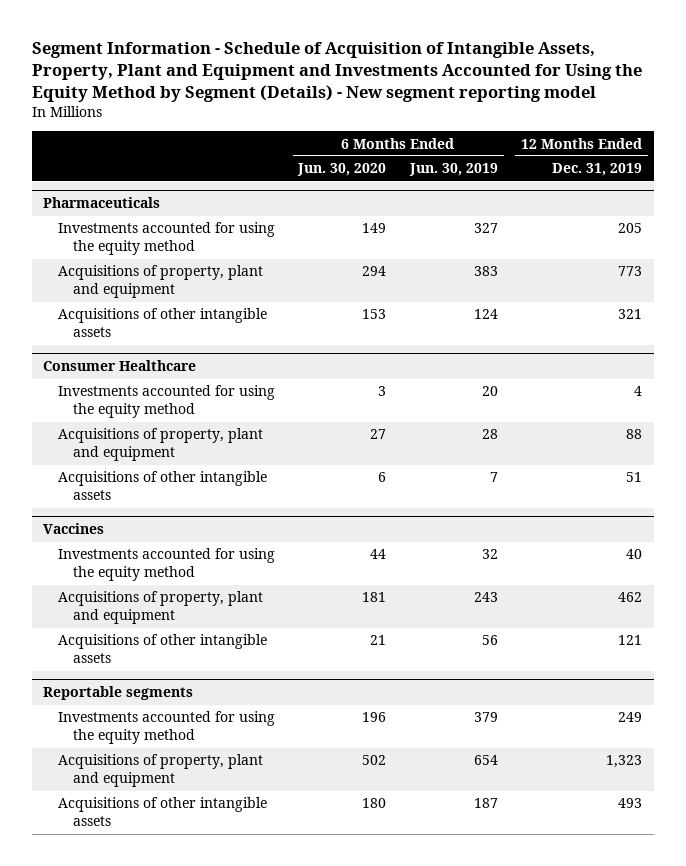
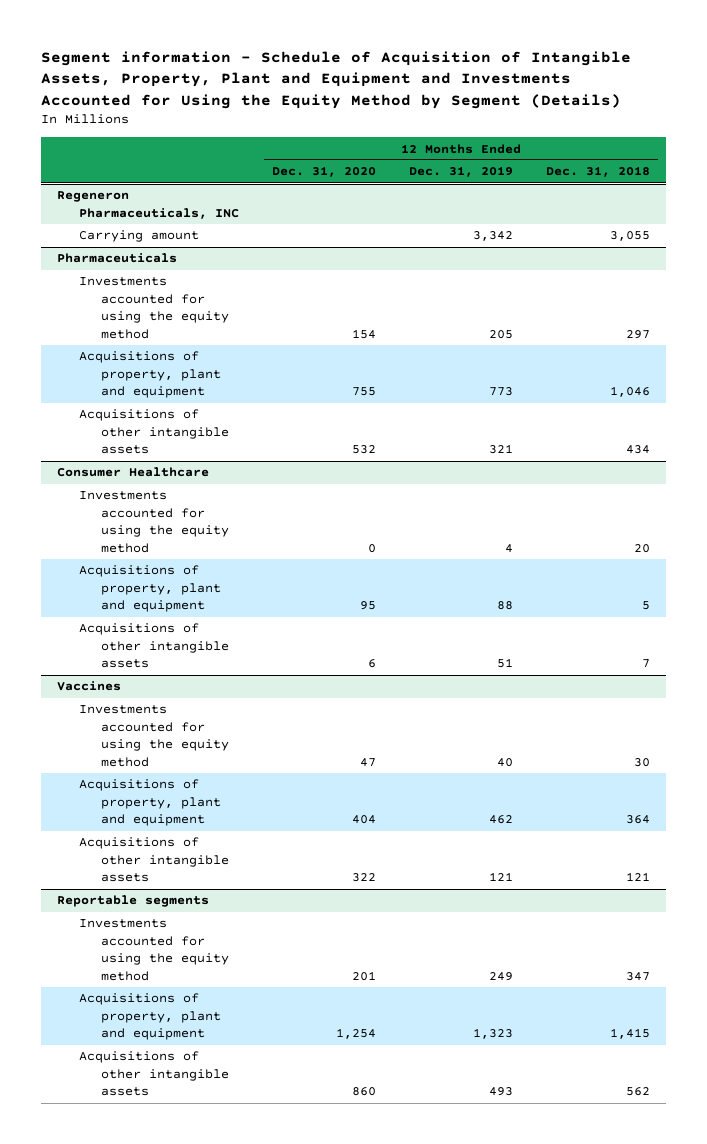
- Segment Information - Schedule of Acquisition of Intangible Assets, Property, Plant and Equipment and Investments Accounted for Using the Equity Method by Segment (Details) - New segment reporting model
+ Segment information - Schedule of Acquisition of Intangible Assets, Property, Plant and Equipment and Investments Accounted for Using the Equity Method by Segment (Details)
- | 6 Months Ended Jun. 30, 2020 | 6 Months Ended Jun. 30, 2019 | 12 Months Ended Dec. 31, 2019
+ | 12 Months Ended Dec. 31, 2020 | 12 Months Ended Dec. 31, 2019 | 12 Months Ended Dec. 31, 2018
+ Regeneron Pharmaceuticals, INC
+ Carrying amount | | 3,342 | 3,055

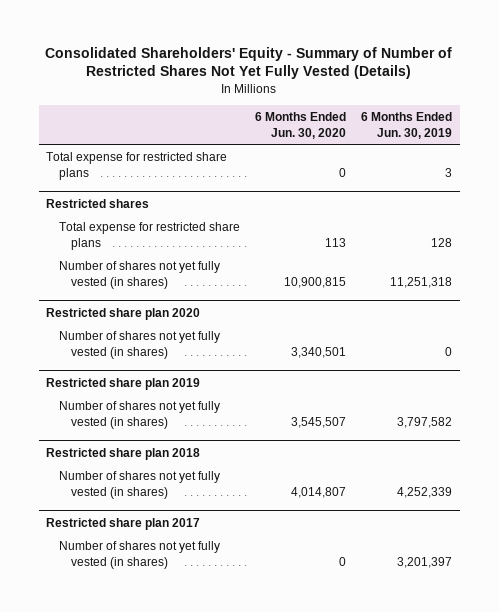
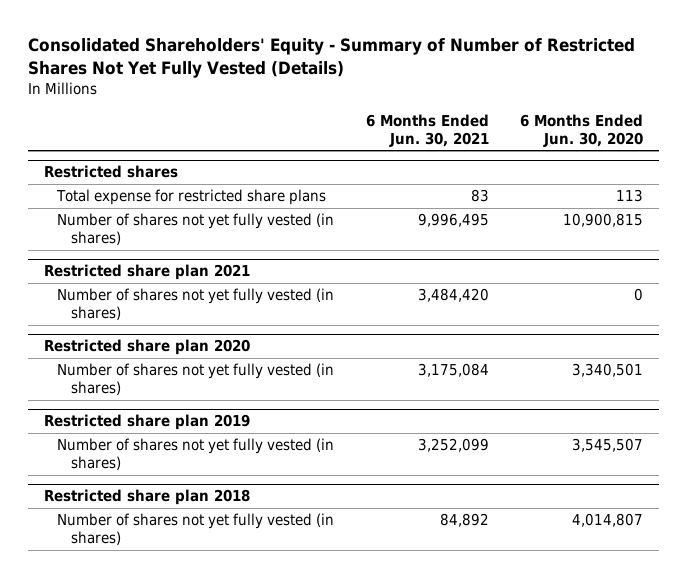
- | 6 Months Ended Jun. 30, 2020 | 6 Months Ended Jun. 30, 2019
+ | 6 Months Ended Jun. 30, 2021 | 6 Months Ended Jun. 30, 2020
- Total expense for restricted share plans | 0 | 3
+ Restricted share plan 2021
+ Number of shares not yet fully vested (in shares) | 3,484,420 | 0
- Restricted share plan 2017
- Number of shares not yet fully vested (in shares) | 0 | 3,201,397

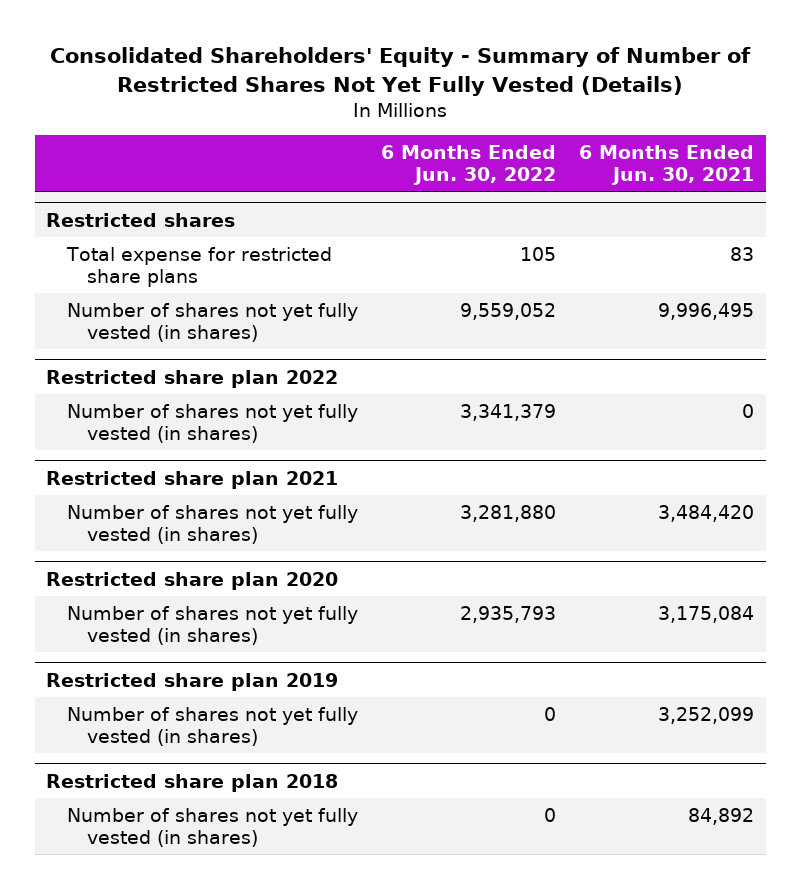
- | 6 Months Ended Jun. 30, 2021 | 6 Months Ended Jun. 30, 2020
+ | 6 Months Ended Jun. 30, 2022 | 6 Months Ended Jun. 30, 2021
+ Restricted share plan 2022
+ Number of shares not yet fully vested (in shares) | 3,341,379 | 0

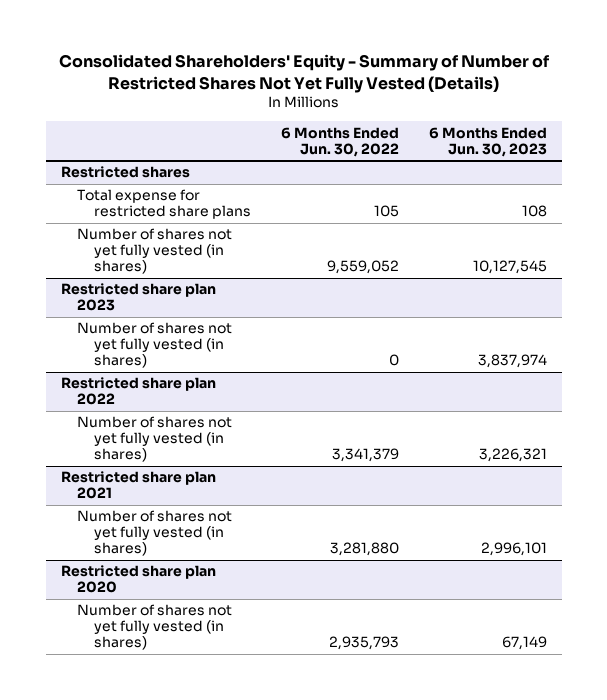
- | 6 Months Ended Jun. 30, 2022 | 6 Months Ended Jun. 30, 2021
+ | 6 Months Ended Jun. 30, 2022 | 6 Months Ended Jun. 30, 2023
+ Restricted share plan 2023
+ Number of shares not yet fully vested (in shares) | 0 | 3,837,974
- Restricted share plan 2019
- Number of shares not yet fully vested (in shares) | 0 | 3,252,099
- Restricted share plan 2018
- Number of shares not yet fully vested (in shares) | 0 | 84,892

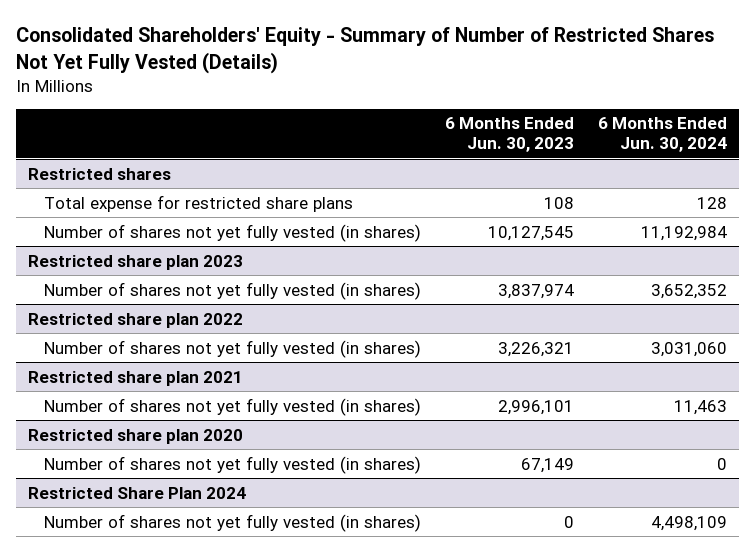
- | 6 Months Ended Jun. 30, 2022 | 6 Months Ended Jun. 30, 2023
+ | 6 Months Ended Jun. 30, 2023 | 6 Months Ended Jun. 30, 2024
+ Restricted Share Plan 2024
+ Number of shares not yet fully vested (in shares) | 0 | 4,498,109

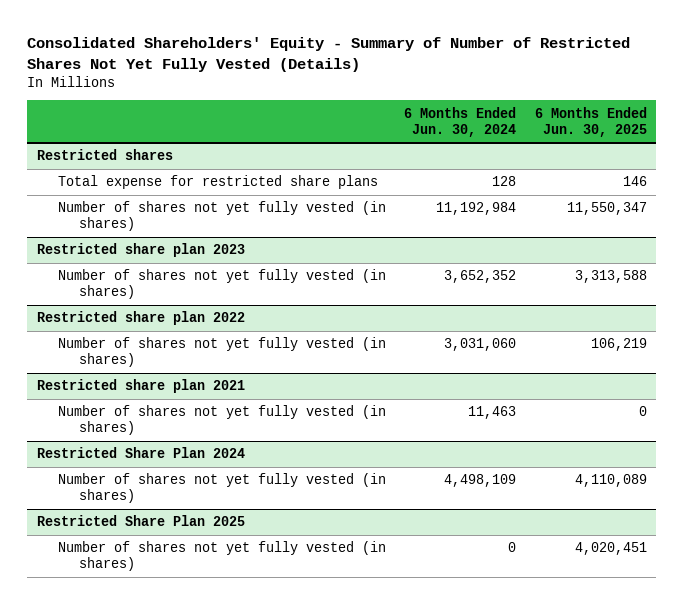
- | 6 Months Ended Jun. 30, 2023 | 6 Months Ended Jun. 30, 2024
+ | 6 Months Ended Jun. 30, 2024 | 6 Months Ended Jun. 30, 2025
- Restricted share plan 2020
- Number of shares not yet fully vested (in shares) | 67,149 | 0
+ Restricted Share Plan 2025
+ Number of shares not yet fully vested (in shares) | 0 | 4,020,451

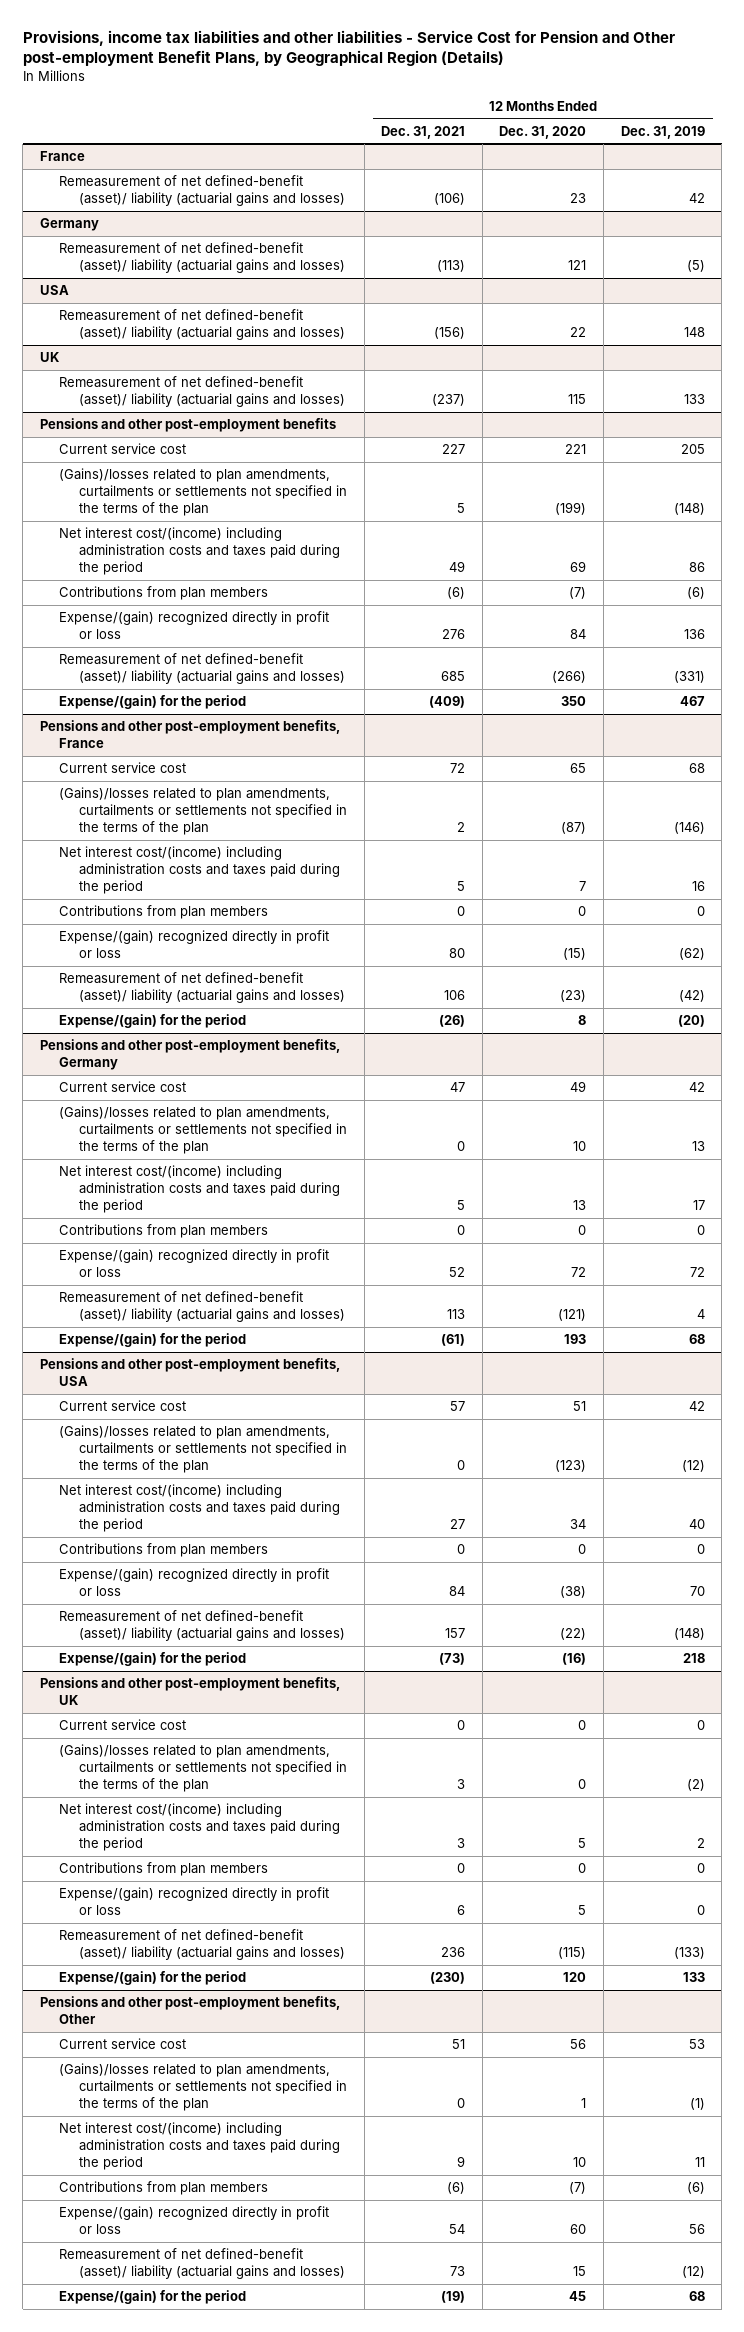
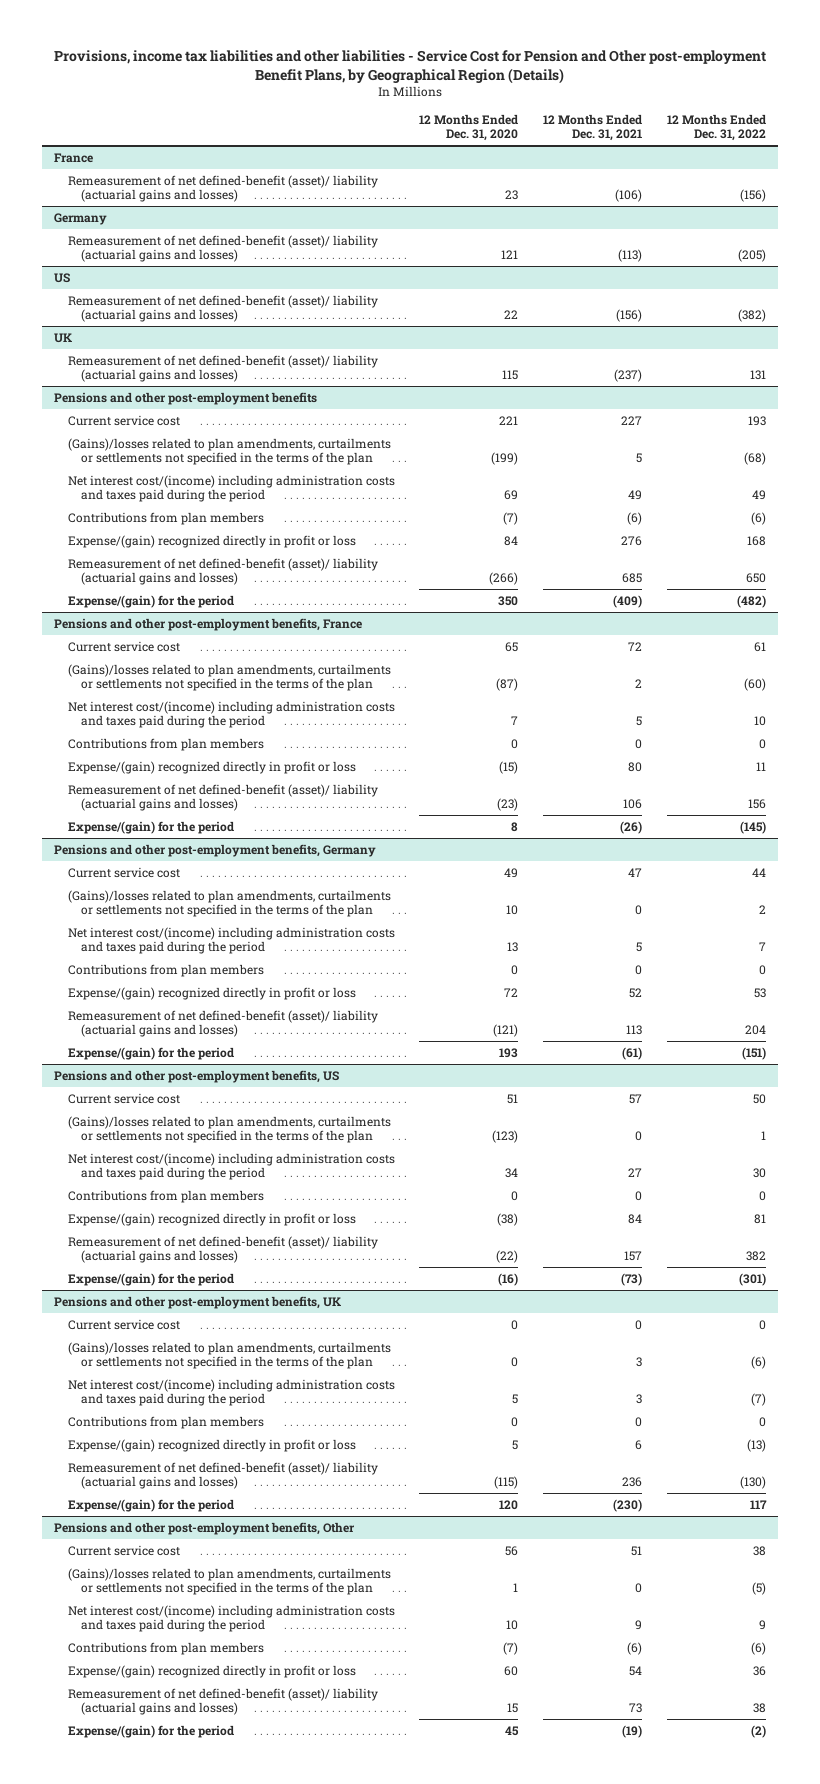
- | 12 Months Ended Dec. 31, 2021 | 12 Months Ended Dec. 31, 2020 | 12 Months Ended Dec. 31, 2019
+ | 12 Months Ended Dec. 31, 2020 | 12 Months Ended Dec. 31, 2021 | 12 Months Ended Dec. 31, 2022
- USA
+ US
- Pensions and other post-employment benefits, USA
+ Pensions and other post-employment benefits, US

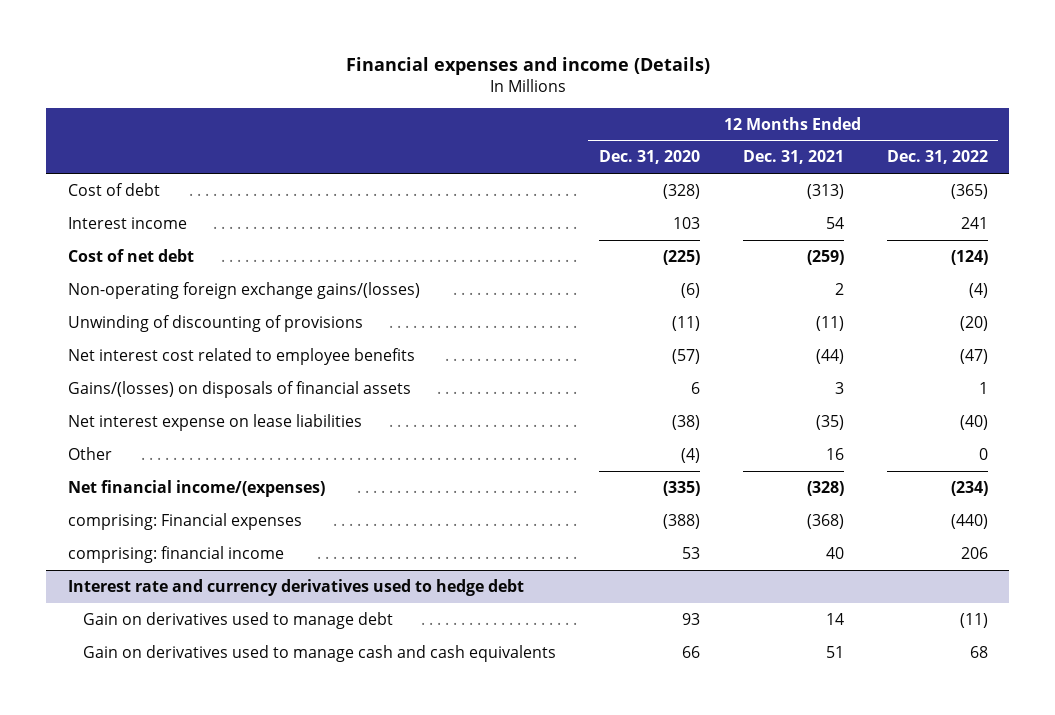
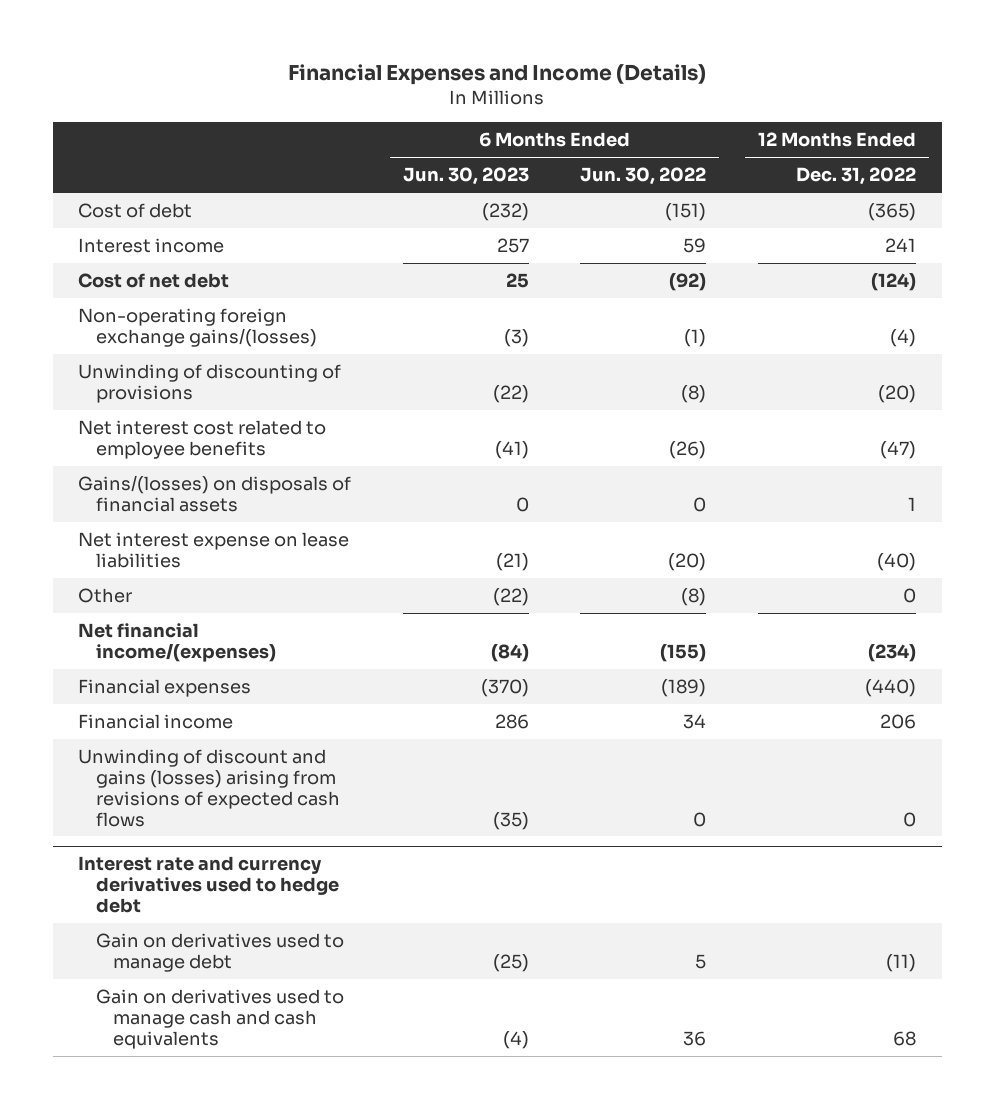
- Financial expenses and income (Details)
+ Financial Expenses and Income (Details)
- | 12 Months Ended Dec. 31, 2020 | 12 Months Ended Dec. 31, 2021 | 12 Months Ended Dec. 31, 2022
+ | 6 Months Ended Jun. 30, 2023 | 6 Months Ended Jun. 30, 2022 | 12 Months Ended Dec. 31, 2022
- comprising: Financial expenses | (388) | (368) | (440)
- comprising: financial income | 53 | 40 | 206
+ Financial expenses | (370) | (189) | (440)
+ Financial income | 286 | 34 | 206
+ Unwinding of discount and gains (losses) arising from revisions of expected cash flows | (35) | 0 | 0

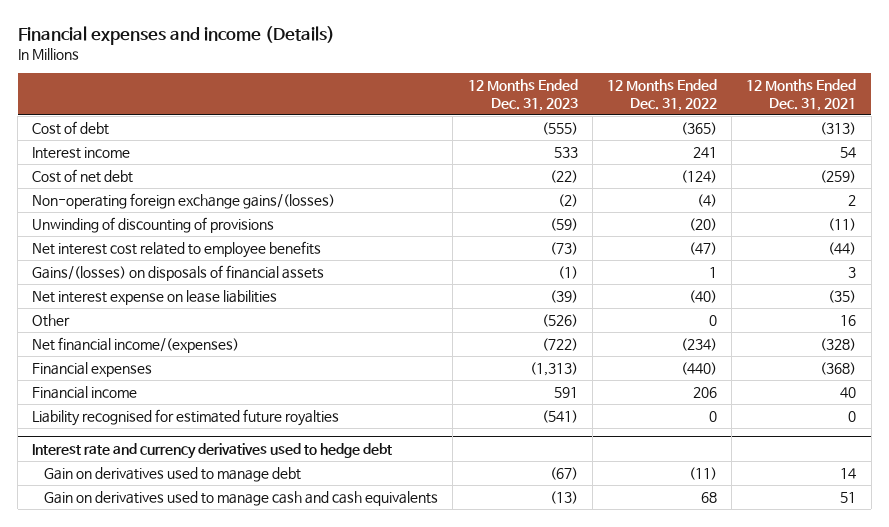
- Financial Expenses and Income (Details)
+ Financial expenses and income (Details)
- | 6 Months Ended Jun. 30, 2023 | 6 Months Ended Jun. 30, 2022 | 12 Months Ended Dec. 31, 2022
+ | 12 Months Ended Dec. 31, 2023 | 12 Months Ended Dec. 31, 2022 | 12 Months Ended Dec. 31, 2021
- Unwinding of discount and gains (losses) arising from revisions of expected cash flows | (35) | 0 | 0
+ Liability recognised for estimated future royalties | (541) | 0 | 0

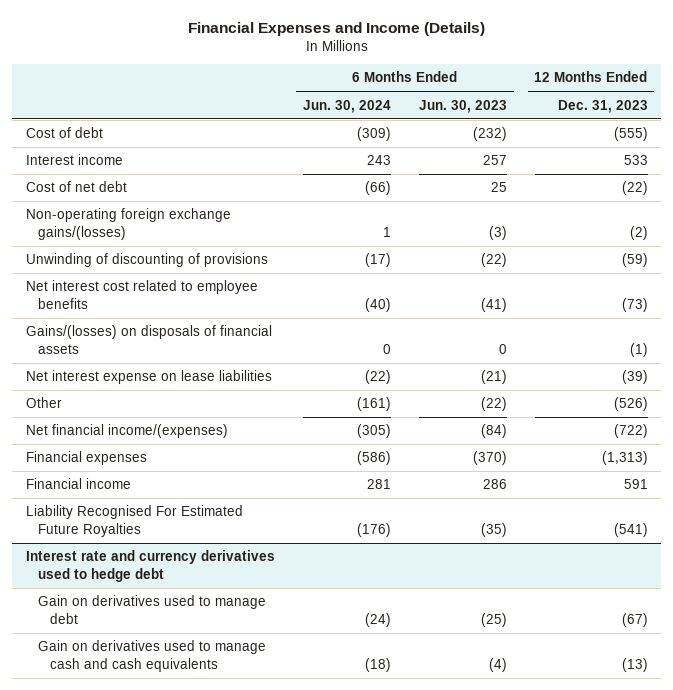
- Financial expenses and income (Details)
+ Financial Expenses and Income (Details)
- | 12 Months Ended Dec. 31, 2023 | 12 Months Ended Dec. 31, 2022 | 12 Months Ended Dec. 31, 2021
+ | 6 Months Ended Jun. 30, 2024 | 6 Months Ended Jun. 30, 2023 | 12 Months Ended Dec. 31, 2023
- Liability recognised for estimated future royalties | (541) | 0 | 0
+ Liability Recognised For Estimated Future Royalties | (176) | (35) | (541)

